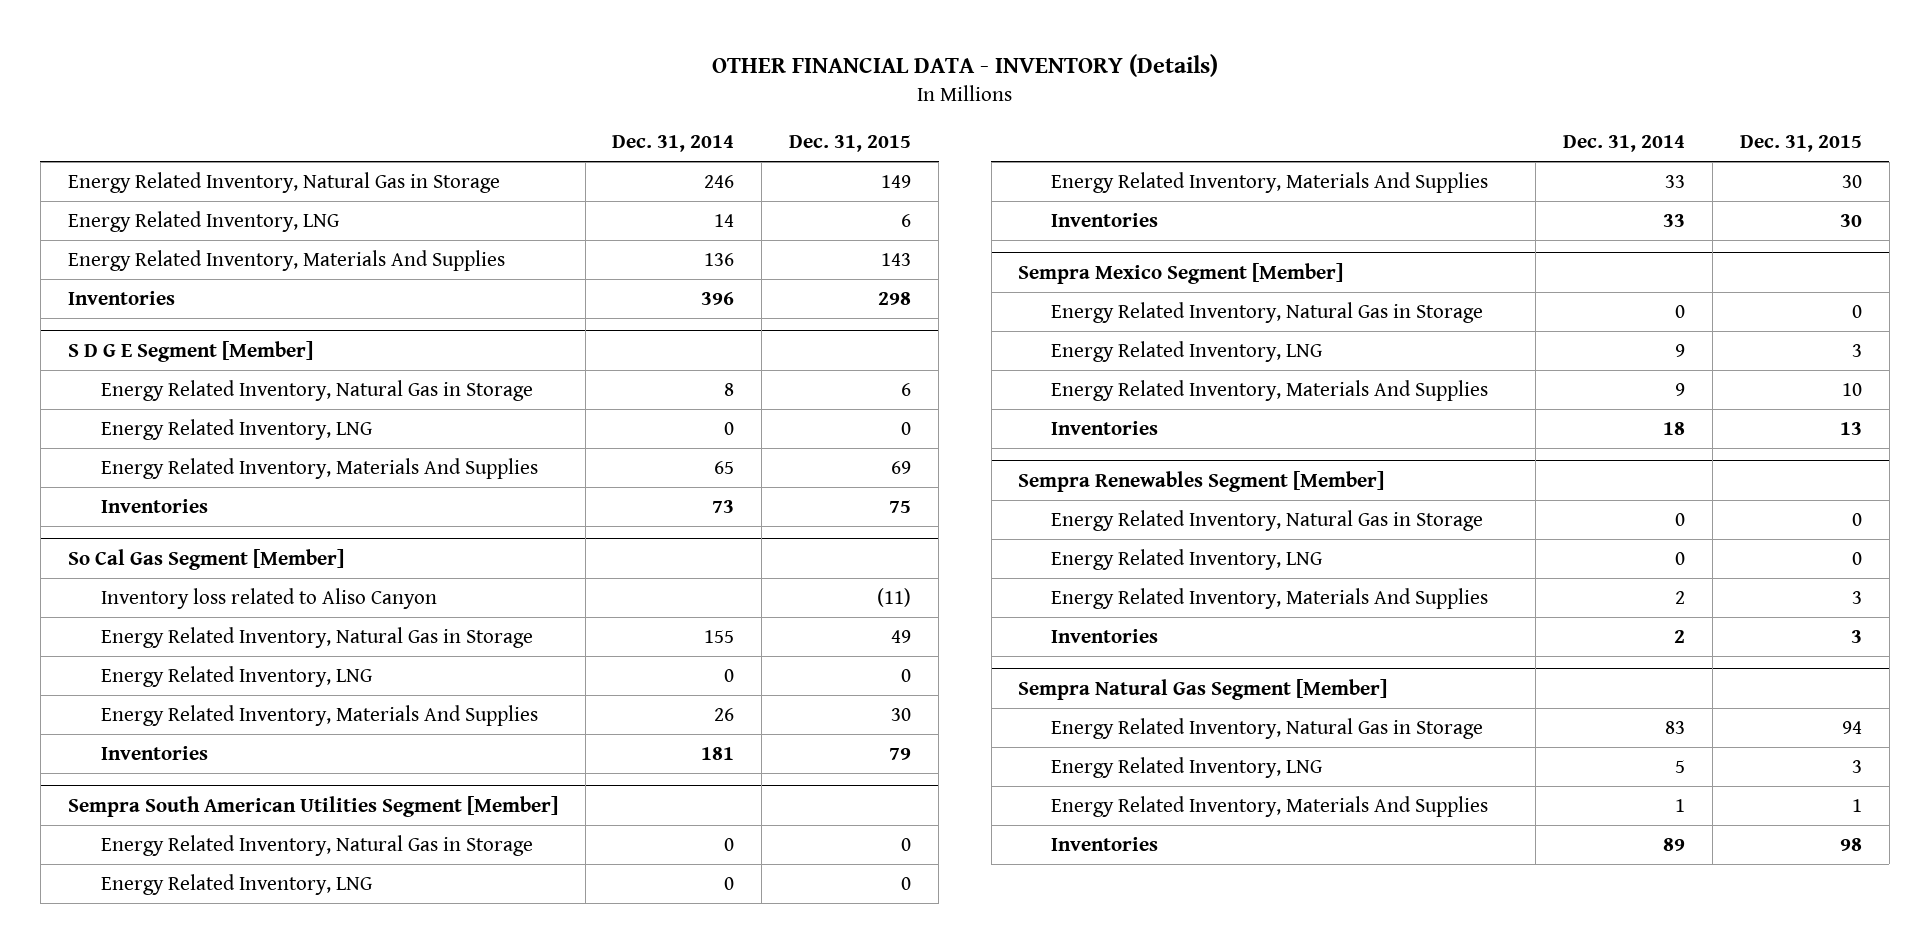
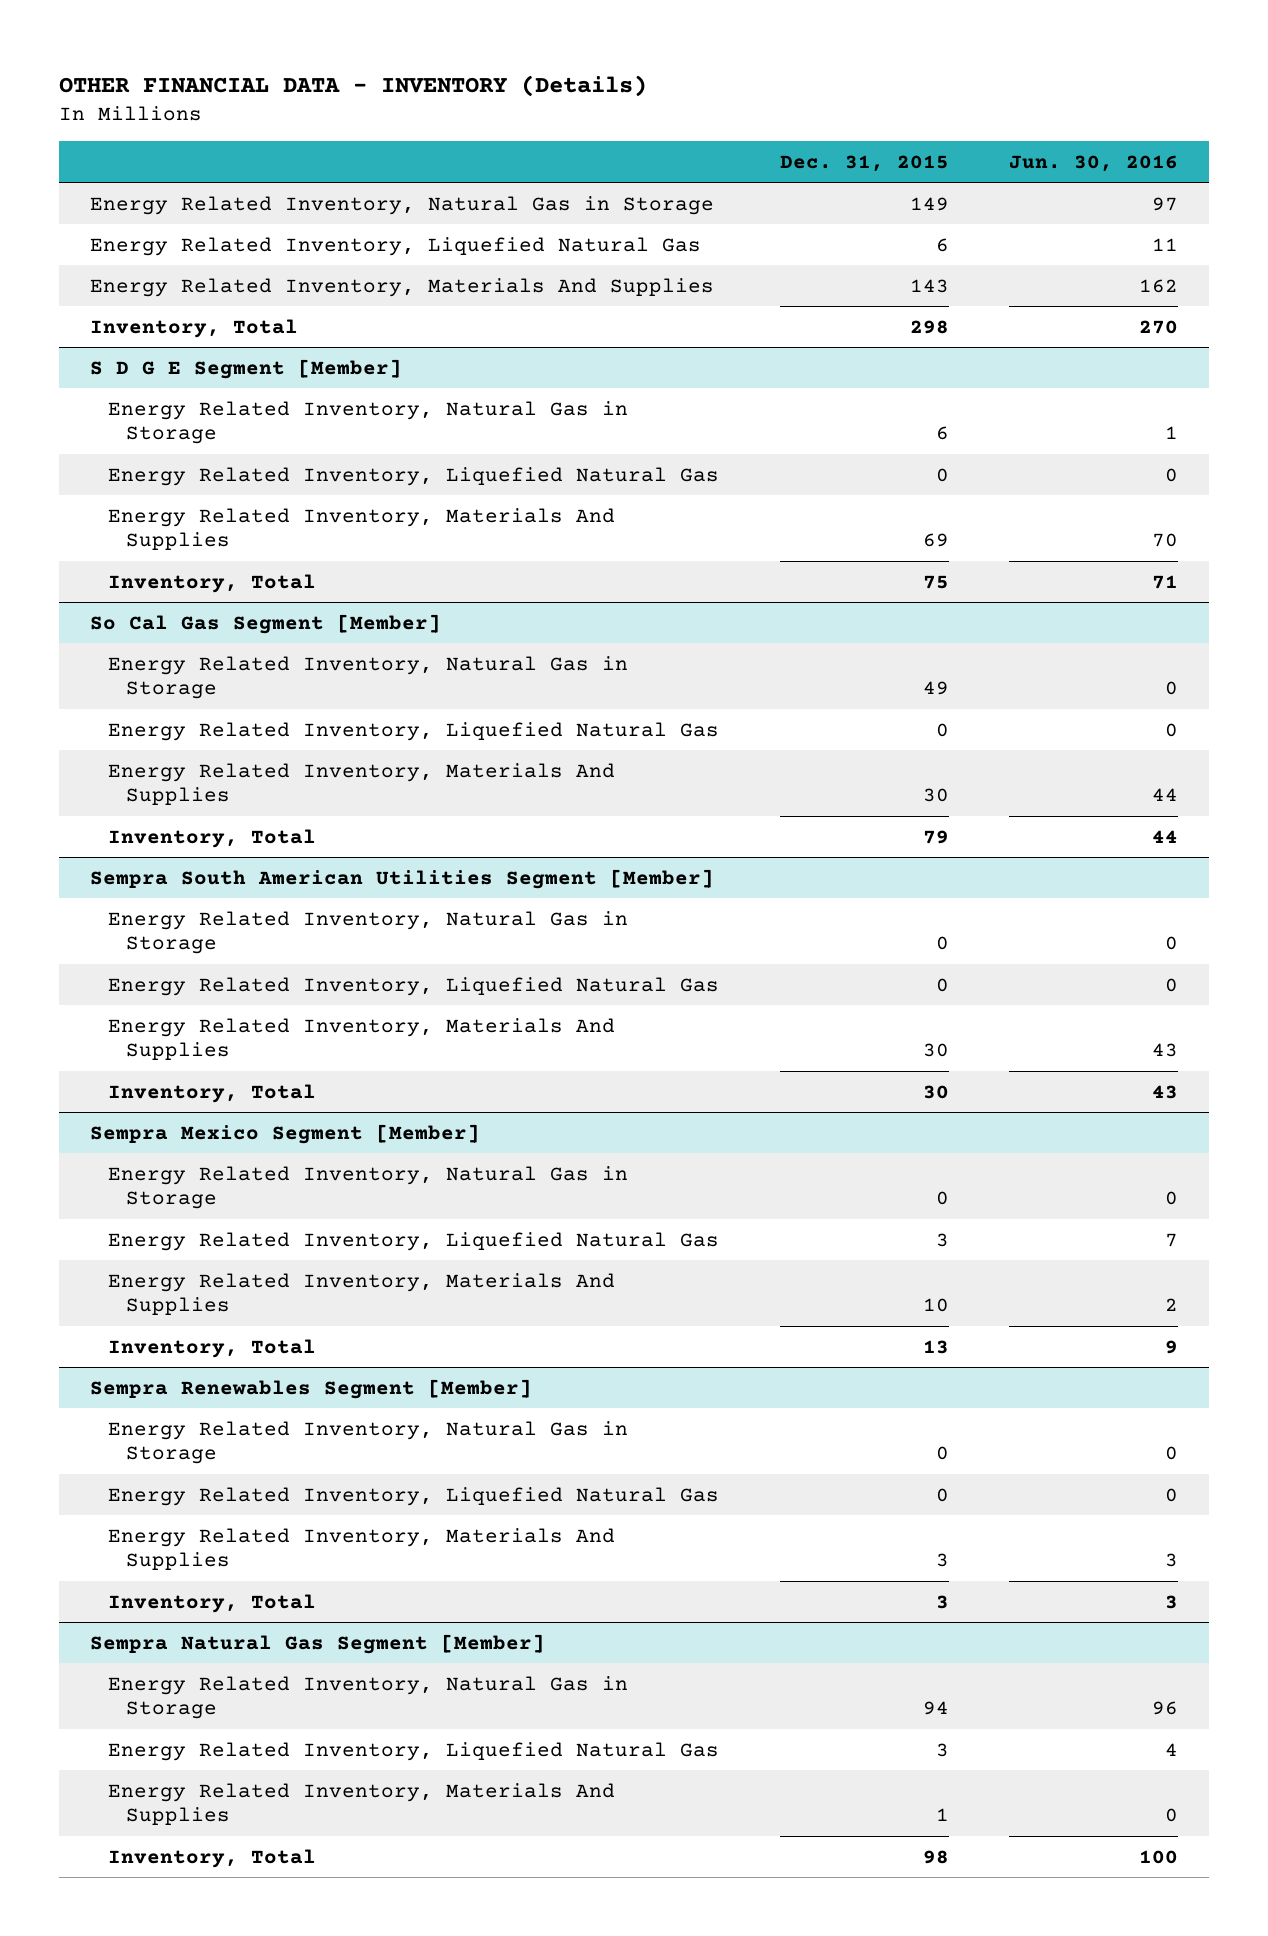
- | Dec. 31, 2014 | Dec. 31, 2015
+ | Dec. 31, 2015 | Jun. 30, 2016
- Energy Related Inventory, LNG | 14 | 6
+ Energy Related Inventory, Liquefied Natural Gas | 6 | 11
- Inventories | 396 | 298
+ Inventory, Total | 298 | 270
@ S D G E Segment [Member]
- Energy Related Inventory, LNG | 0 | 0
+ Energy Related Inventory, Liquefied Natural Gas | 0 | 0
- Inventories | 73 | 75
+ Inventory, Total | 75 | 71
@ So Cal Gas Segment [Member]
- Inventory loss related to Aliso Canyon | | (11)
- Energy Related Inventory, LNG | 0 | 0
+ Energy Related Inventory, Liquefied Natural Gas | 0 | 0
- Inventories | 181 | 79
+ Inventory, Total | 79 | 44
@ Sempra South American Utilities Segment [Member]
- Energy Related Inventory, LNG | 0 | 0
+ Energy Related Inventory, Liquefied Natural Gas | 0 | 0
- Inventories | 33 | 30
+ Inventory, Total | 30 | 43
@ Sempra Mexico Segment [Member]
- Energy Related Inventory, LNG | 9 | 3
+ Energy Related Inventory, Liquefied Natural Gas | 3 | 7
- Inventories | 18 | 13
+ Inventory, Total | 13 | 9
@ Sempra Renewables Segment [Member]
- Energy Related Inventory, LNG | 0 | 0
+ Energy Related Inventory, Liquefied Natural Gas | 0 | 0
- Inventories | 2 | 3
+ Inventory, Total | 3 | 3
@ Sempra Natural Gas Segment [Member]
- Energy Related Inventory, LNG | 5 | 3
+ Energy Related Inventory, Liquefied Natural Gas | 3 | 4
- Inventories | 89 | 98
+ Inventory, Total | 98 | 100

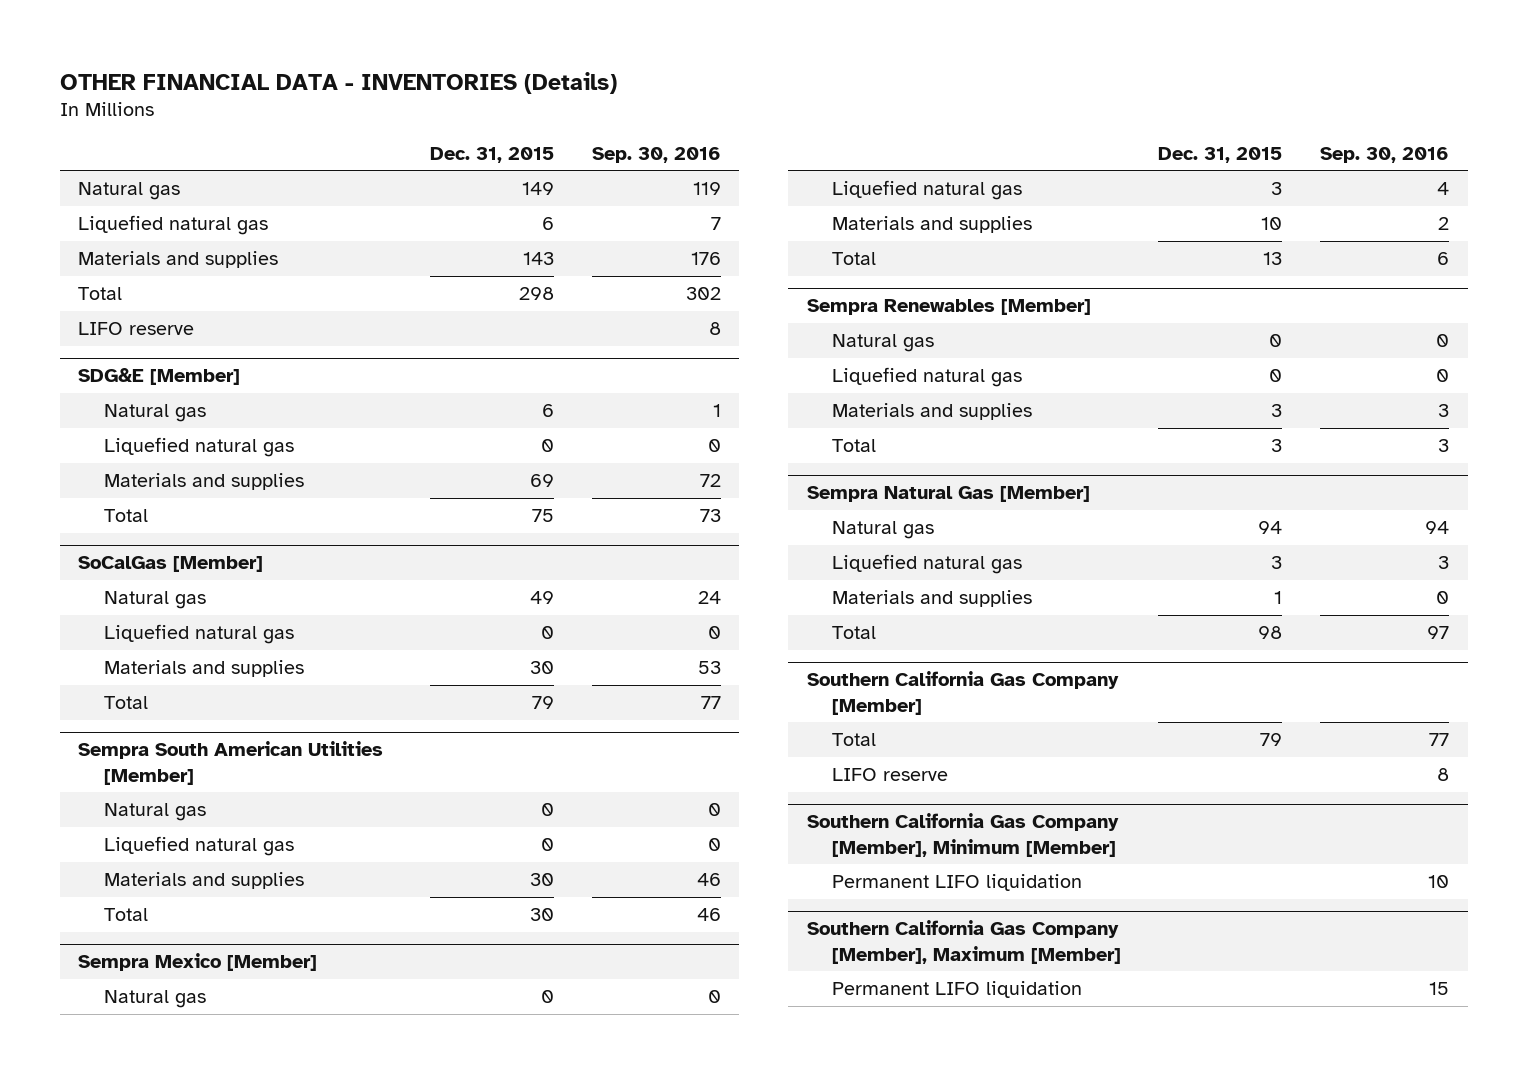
- OTHER FINANCIAL DATA - INVENTORY (Details)
+ OTHER FINANCIAL DATA - INVENTORIES (Details)
- | Dec. 31, 2015 | Jun. 30, 2016
+ | Dec. 31, 2015 | Sep. 30, 2016
- Energy Related Inventory, Natural Gas in Storage | 149 | 97
- Energy Related Inventory, Liquefied Natural Gas | 6 | 11
- Energy Related Inventory, Materials And Supplies | 143 | 162
- Inventory, Total | 298 | 270
- S D G E Segment [Member]
- Energy Related Inventory, Natural Gas in Storage | 6 | 1
- Energy Related Inventory, Liquefied Natural Gas | 0 | 0
- Energy Related Inventory, Materials And Supplies | 69 | 70
- Inventory, Total | 75 | 71
- So Cal Gas Segment [Member]
- Energy Related Inventory, Natural Gas in Storage | 49 | 0
- Energy Related Inventory, Liquefied Natural Gas | 0 | 0
- Energy Related Inventory, Materials And Supplies | 30 | 44
- Inventory, Total | 79 | 44
- Sempra South American Utilities Segment [Member]
- Energy Related Inventory, Natural Gas in Storage | 0 | 0
- Energy Related Inventory, Liquefied Natural Gas | 0 | 0
- Energy Related Inventory, Materials And Supplies | 30 | 43
- Inventory, Total | 30 | 43
- Sempra Mexico Segment [Member]
- Energy Related Inventory, Natural Gas in Storage | 0 | 0
- Energy Related Inventory, Liquefied Natural Gas | 3 | 7
- Energy Related Inventory, Materials And Supplies | 10 | 2
- Inventory, Total | 13 | 9
- Sempra Renewables Segment [Member]
- Energy Related Inventory, Natural Gas in Storage | 0 | 0
- Energy Related Inventory, Liquefied Natural Gas | 0 | 0
- Energy Related Inventory, Materials And Supplies | 3 | 3
- Inventory, Total | 3 | 3
- Sempra Natural Gas Segment [Member]
- Energy Related Inventory, Natural Gas in Storage | 94 | 96
- Energy Related Inventory, Liquefied Natural Gas | 3 | 4
- Energy Related Inventory, Materials And Supplies | 1 | 0
- Inventory, Total | 98 | 100
+ Natural gas | 149 | 119
+ Liquefied natural gas | 6 | 7
+ Materials and supplies | 143 | 176
+ Total | 298 | 302
+ LIFO reserve | | 8
+ SDG&E [Member]
+ Natural gas | 6 | 1
+ Liquefied natural gas | 0 | 0
+ Materials and supplies | 69 | 72
+ Total | 75 | 73
+ SoCalGas [Member]
+ Natural gas | 49 | 24
+ Liquefied natural gas | 0 | 0
+ Materials and supplies | 30 | 53
+ Total | 79 | 77
+ Sempra South American Utilities [Member]
+ Natural gas | 0 | 0
+ Liquefied natural gas | 0 | 0
+ Materials and supplies | 30 | 46
+ Total | 30 | 46
+ Sempra Mexico [Member]
+ Natural gas | 0 | 0
+ Liquefied natural gas | 3 | 4
+ Materials and supplies | 10 | 2
+ Total | 13 | 6
+ Sempra Renewables [Member]
+ Natural gas | 0 | 0
+ Liquefied natural gas | 0 | 0
+ Materials and supplies | 3 | 3
+ Total | 3 | 3
+ Sempra Natural Gas [Member]
+ Natural gas | 94 | 94
+ Liquefied natural gas | 3 | 3
+ Materials and supplies | 1 | 0
+ Total | 98 | 97
+ Southern California Gas Company [Member]
+ Total | 79 | 77
+ LIFO reserve | | 8
+ Southern California Gas Company [Member], Minimum [Member]
+ Permanent LIFO liquidation | | 10
+ Southern California Gas Company [Member], Maximum [Member]
+ Permanent LIFO liquidation | | 15

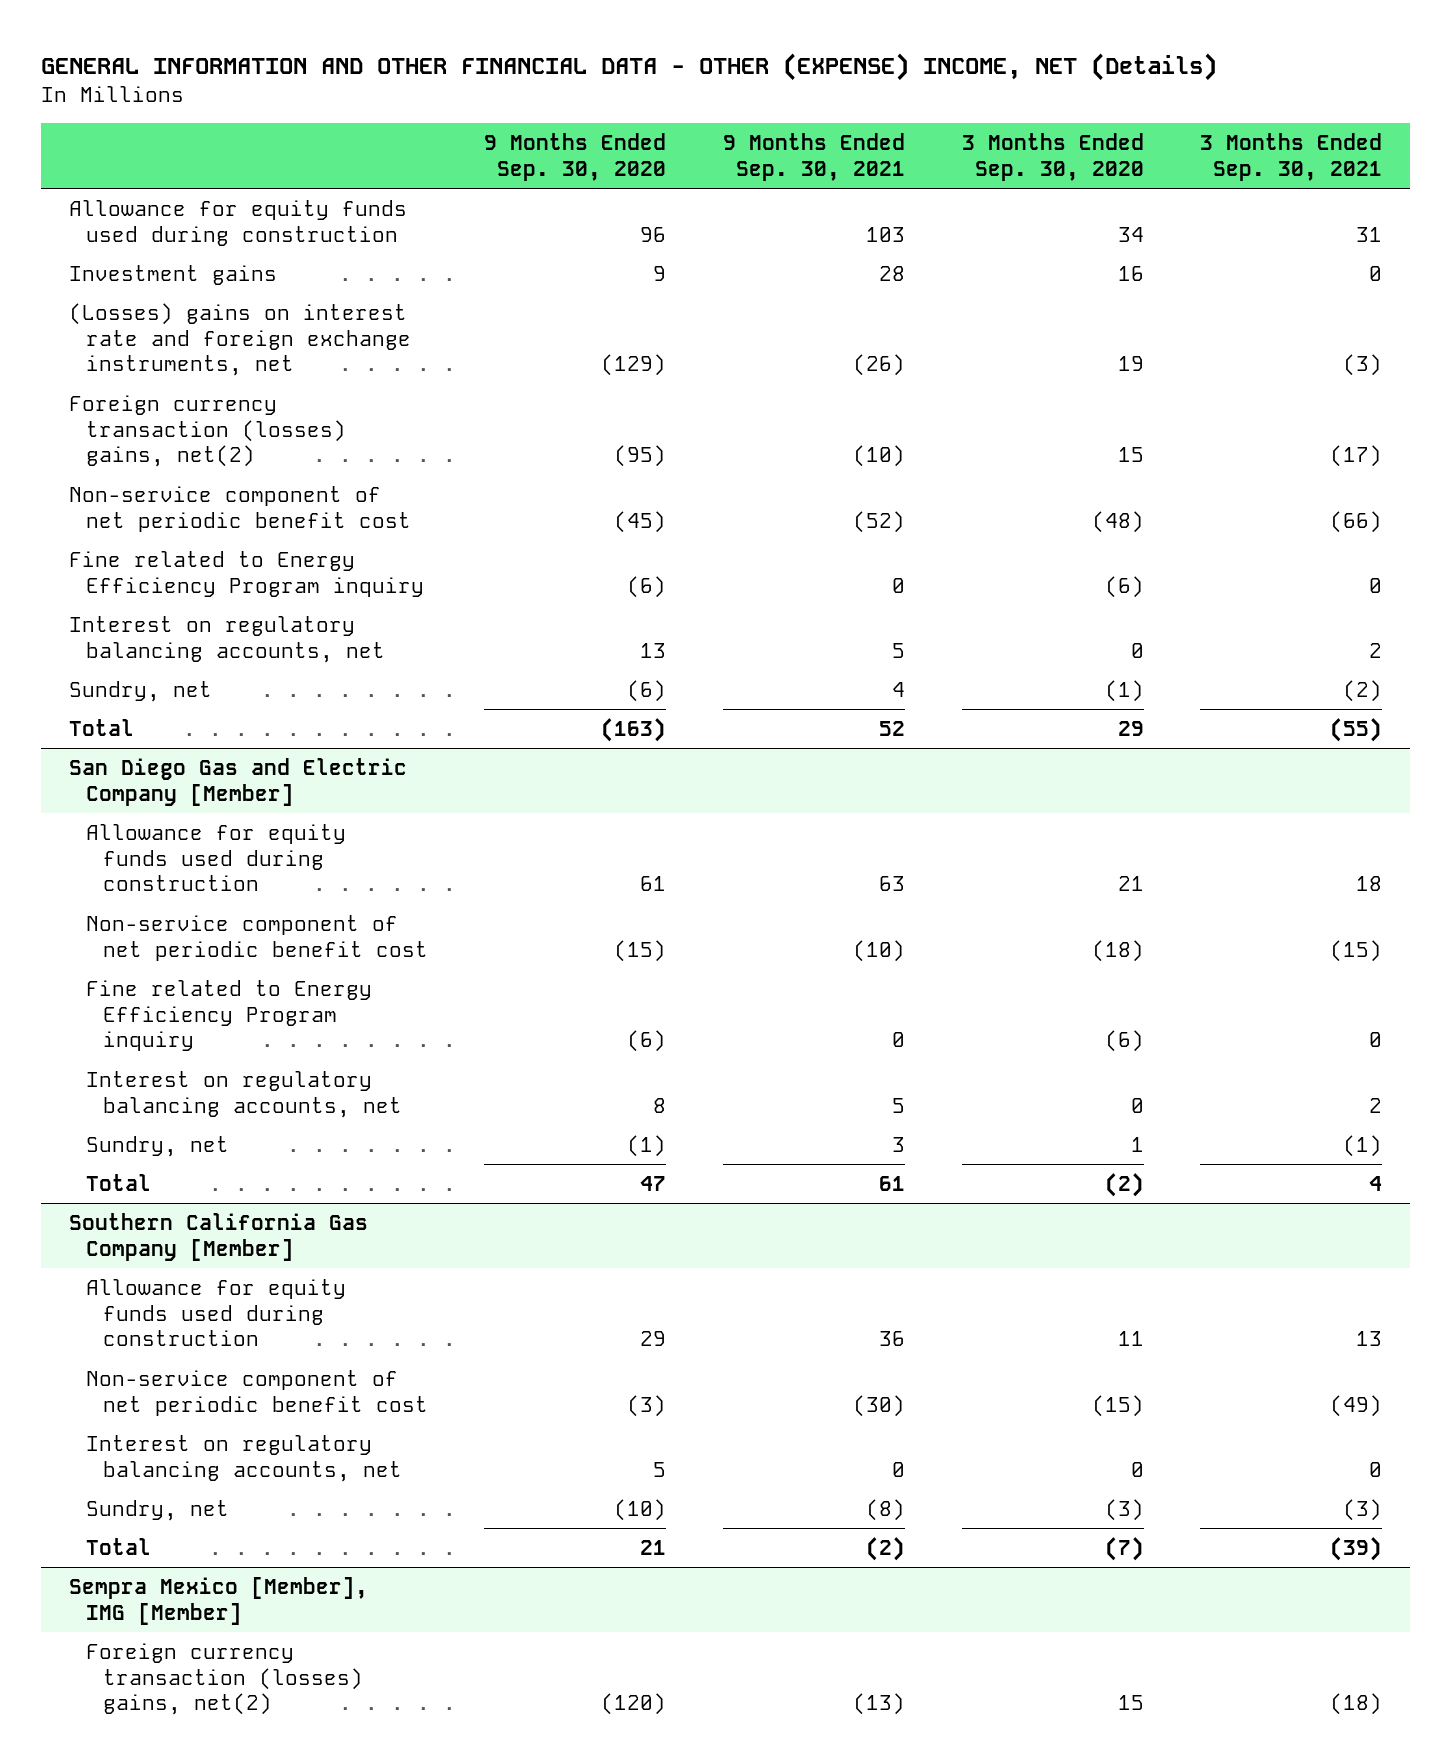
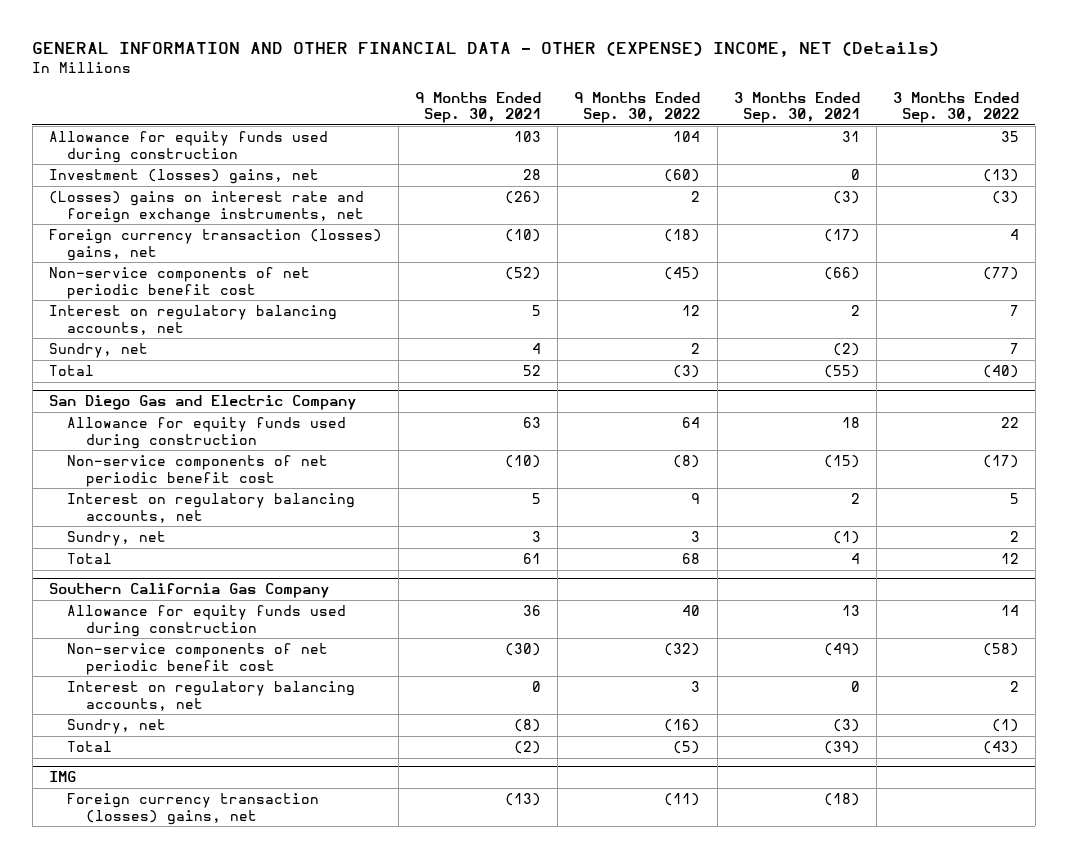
- | 9 Months Ended Sep. 30, 2020 | 9 Months Ended Sep. 30, 2021 | 3 Months Ended Sep. 30, 2020 | 3 Months Ended Sep. 30, 2021
+ | 9 Months Ended Sep. 30, 2021 | 9 Months Ended Sep. 30, 2022 | 3 Months Ended Sep. 30, 2021 | 3 Months Ended Sep. 30, 2022
- Investment gains | 9 | 28 | 16 | 0
+ Investment (losses) gains, net | 28 | (60) | 0 | (13)
- Foreign currency transaction (losses) gains, net(2) | (95) | (10) | 15 | (17)
- Non-service component of net periodic benefit cost | (45) | (52) | (48) | (66)
- Fine related to Energy Efficiency Program inquiry | (6) | 0 | (6) | 0
+ Foreign currency transaction (losses) gains, net | (10) | (18) | (17) | 4
+ Non-service components of net periodic benefit cost | (52) | (45) | (66) | (77)
- San Diego Gas and Electric Company [Member]
+ San Diego Gas and Electric Company
- Non-service component of net periodic benefit cost | (15) | (10) | (18) | (15)
- Fine related to Energy Efficiency Program inquiry | (6) | 0 | (6) | 0
+ Non-service components of net periodic benefit cost | (10) | (8) | (15) | (17)
- Southern California Gas Company [Member]
+ Southern California Gas Company
- Non-service component of net periodic benefit cost | (3) | (30) | (15) | (49)
+ Non-service components of net periodic benefit cost | (30) | (32) | (49) | (58)
- Sempra Mexico [Member], IMG [Member]
- Foreign currency transaction (losses) gains, net(2) | (120) | (13) | 15 | (18)
+ IMG
+ Foreign currency transaction (losses) gains, net | (13) | (11) | (18) |

